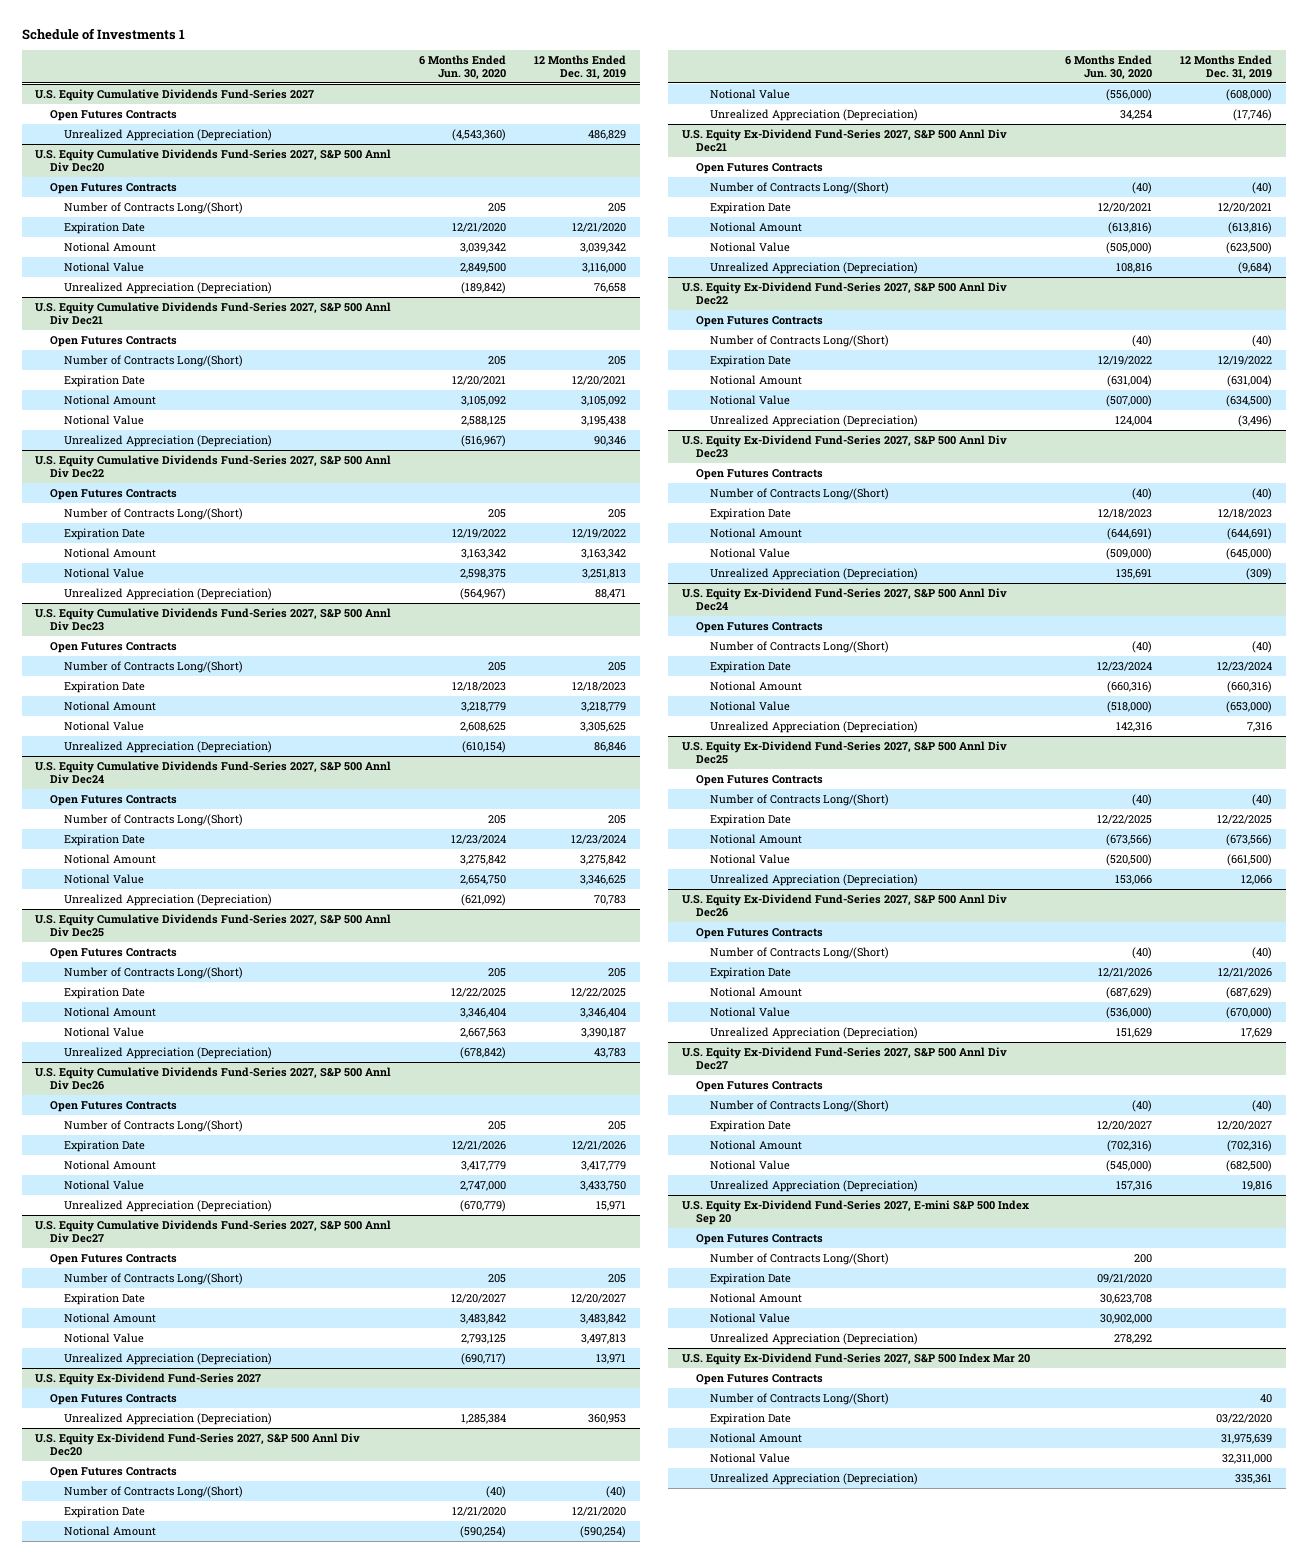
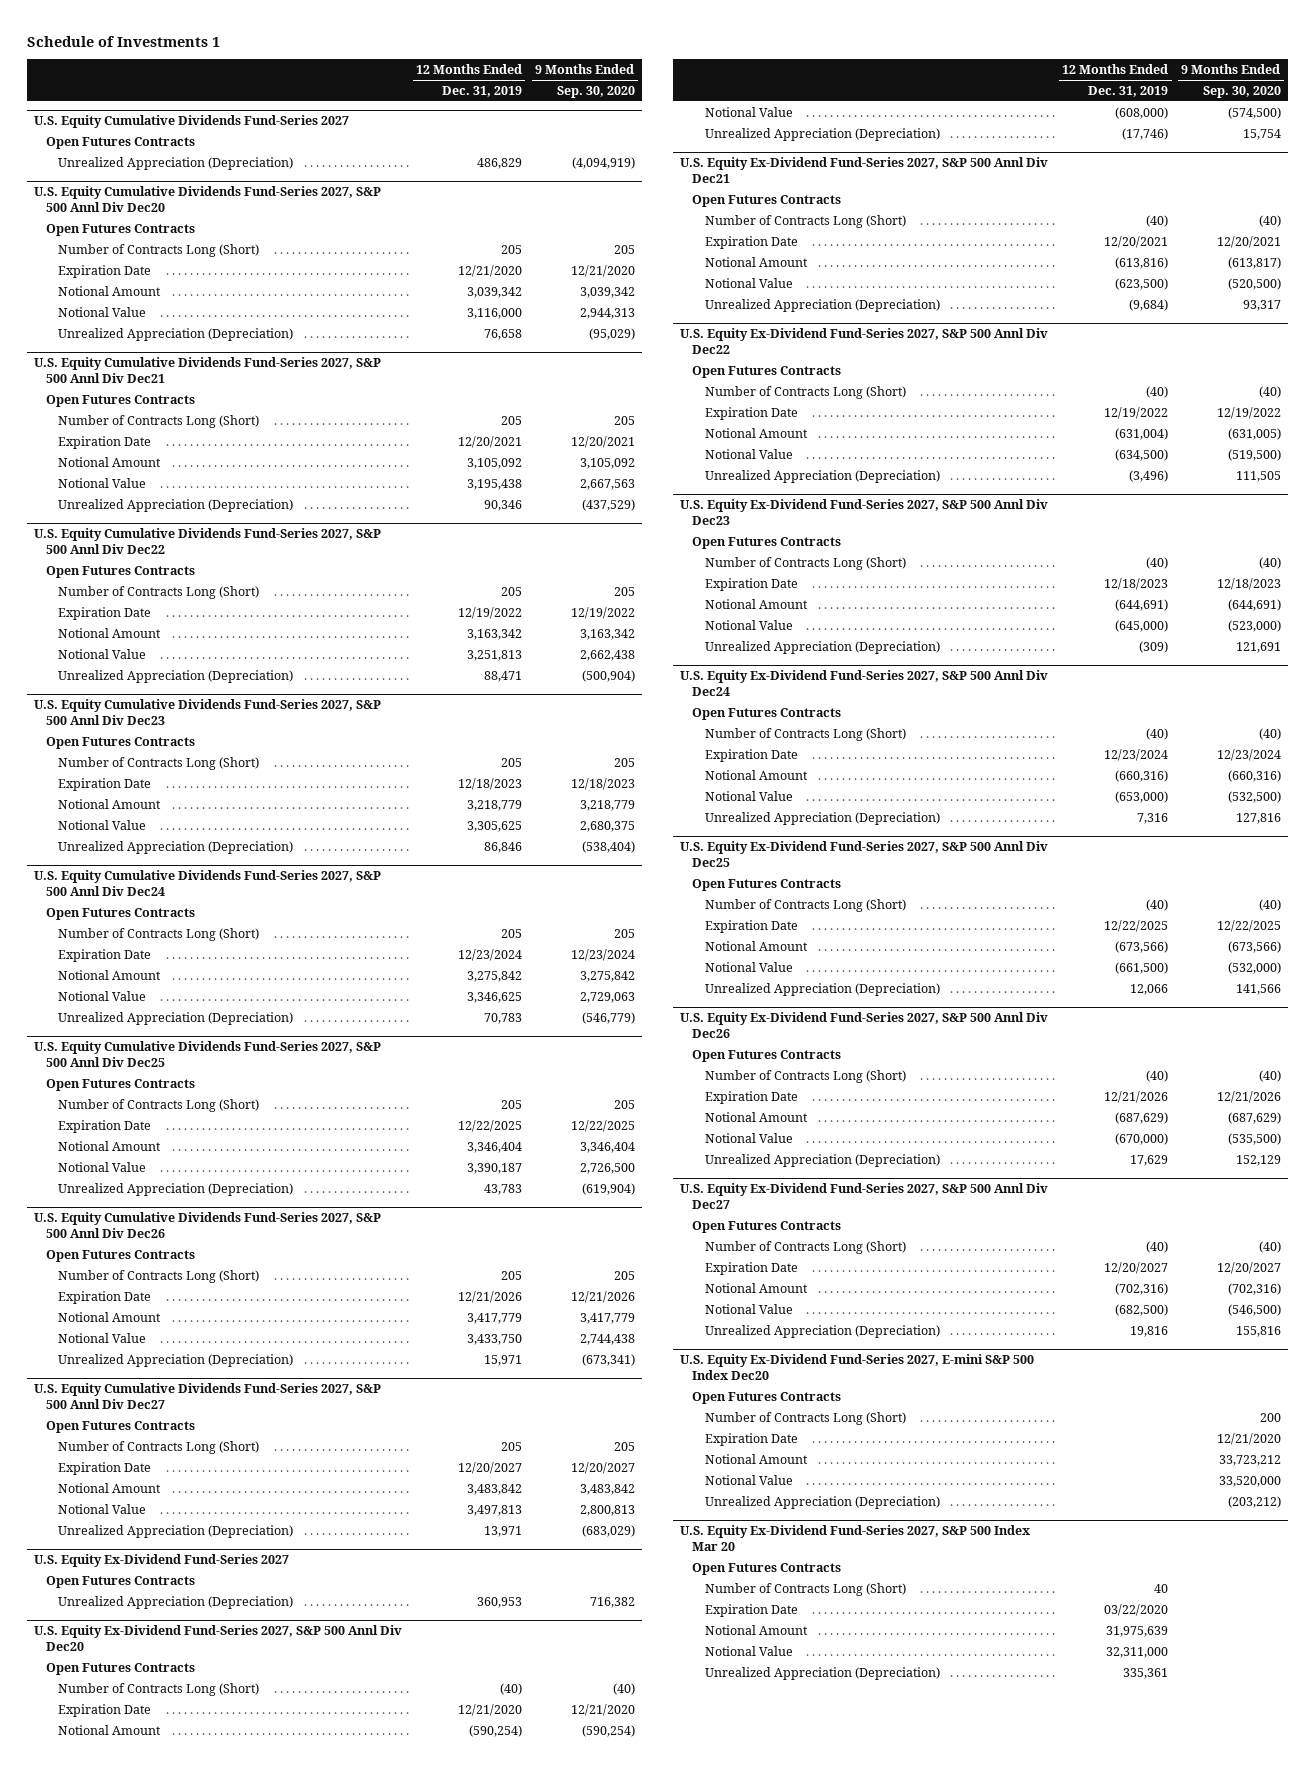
- | 6 Months Ended Jun. 30, 2020 | 12 Months Ended Dec. 31, 2019
+ | 12 Months Ended Dec. 31, 2019 | 9 Months Ended Sep. 30, 2020
@ U.S. Equity Cumulative Dividends Fund-Series 2027, S&P 500 Annl Div Dec20
- Number of Contracts Long/(Short) | 205 | 205
+ Number of Contracts Long (Short) | 205 | 205
@ U.S. Equity Cumulative Dividends Fund-Series 2027, S&P 500 Annl Div Dec21
- Number of Contracts Long/(Short) | 205 | 205
+ Number of Contracts Long (Short) | 205 | 205
@ U.S. Equity Cumulative Dividends Fund-Series 2027, S&P 500 Annl Div Dec22
- Number of Contracts Long/(Short) | 205 | 205
+ Number of Contracts Long (Short) | 205 | 205
@ U.S. Equity Cumulative Dividends Fund-Series 2027, S&P 500 Annl Div Dec23
- Number of Contracts Long/(Short) | 205 | 205
+ Number of Contracts Long (Short) | 205 | 205
@ U.S. Equity Cumulative Dividends Fund-Series 2027, S&P 500 Annl Div Dec24
- Number of Contracts Long/(Short) | 205 | 205
+ Number of Contracts Long (Short) | 205 | 205
@ U.S. Equity Cumulative Dividends Fund-Series 2027, S&P 500 Annl Div Dec25
- Number of Contracts Long/(Short) | 205 | 205
+ Number of Contracts Long (Short) | 205 | 205
@ U.S. Equity Cumulative Dividends Fund-Series 2027, S&P 500 Annl Div Dec26
- Number of Contracts Long/(Short) | 205 | 205
+ Number of Contracts Long (Short) | 205 | 205
@ U.S. Equity Cumulative Dividends Fund-Series 2027, S&P 500 Annl Div Dec27
- Number of Contracts Long/(Short) | 205 | 205
+ Number of Contracts Long (Short) | 205 | 205
@ U.S. Equity Ex-Dividend Fund-Series 2027, S&P 500 Annl Div Dec20
- Number of Contracts Long/(Short) | (40) | (40)
+ Number of Contracts Long (Short) | (40) | (40)
@ U.S. Equity Ex-Dividend Fund-Series 2027, S&P 500 Annl Div Dec21
- Number of Contracts Long/(Short) | (40) | (40)
+ Number of Contracts Long (Short) | (40) | (40)
@ U.S. Equity Ex-Dividend Fund-Series 2027, S&P 500 Annl Div Dec22
- Number of Contracts Long/(Short) | (40) | (40)
+ Number of Contracts Long (Short) | (40) | (40)
@ U.S. Equity Ex-Dividend Fund-Series 2027, S&P 500 Annl Div Dec23
- Number of Contracts Long/(Short) | (40) | (40)
+ Number of Contracts Long (Short) | (40) | (40)
@ U.S. Equity Ex-Dividend Fund-Series 2027, S&P 500 Annl Div Dec24
- Number of Contracts Long/(Short) | (40) | (40)
+ Number of Contracts Long (Short) | (40) | (40)
@ U.S. Equity Ex-Dividend Fund-Series 2027, S&P 500 Annl Div Dec25
- Number of Contracts Long/(Short) | (40) | (40)
+ Number of Contracts Long (Short) | (40) | (40)
@ U.S. Equity Ex-Dividend Fund-Series 2027, S&P 500 Annl Div Dec26
- Number of Contracts Long/(Short) | (40) | (40)
+ Number of Contracts Long (Short) | (40) | (40)
@ U.S. Equity Ex-Dividend Fund-Series 2027, S&P 500 Annl Div Dec27
- Number of Contracts Long/(Short) | (40) | (40)
+ Number of Contracts Long (Short) | (40) | (40)
- U.S. Equity Ex-Dividend Fund-Series 2027, E-mini S&P 500 Index Sep 20
+ U.S. Equity Ex-Dividend Fund-Series 2027, E-mini S&P 500 Index Dec20
- Number of Contracts Long/(Short) | 200 |
+ Number of Contracts Long (Short) | | 200
@ U.S. Equity Ex-Dividend Fund-Series 2027, S&P 500 Index Mar 20
- Number of Contracts Long/(Short) | | 40
+ Number of Contracts Long (Short) | 40 |

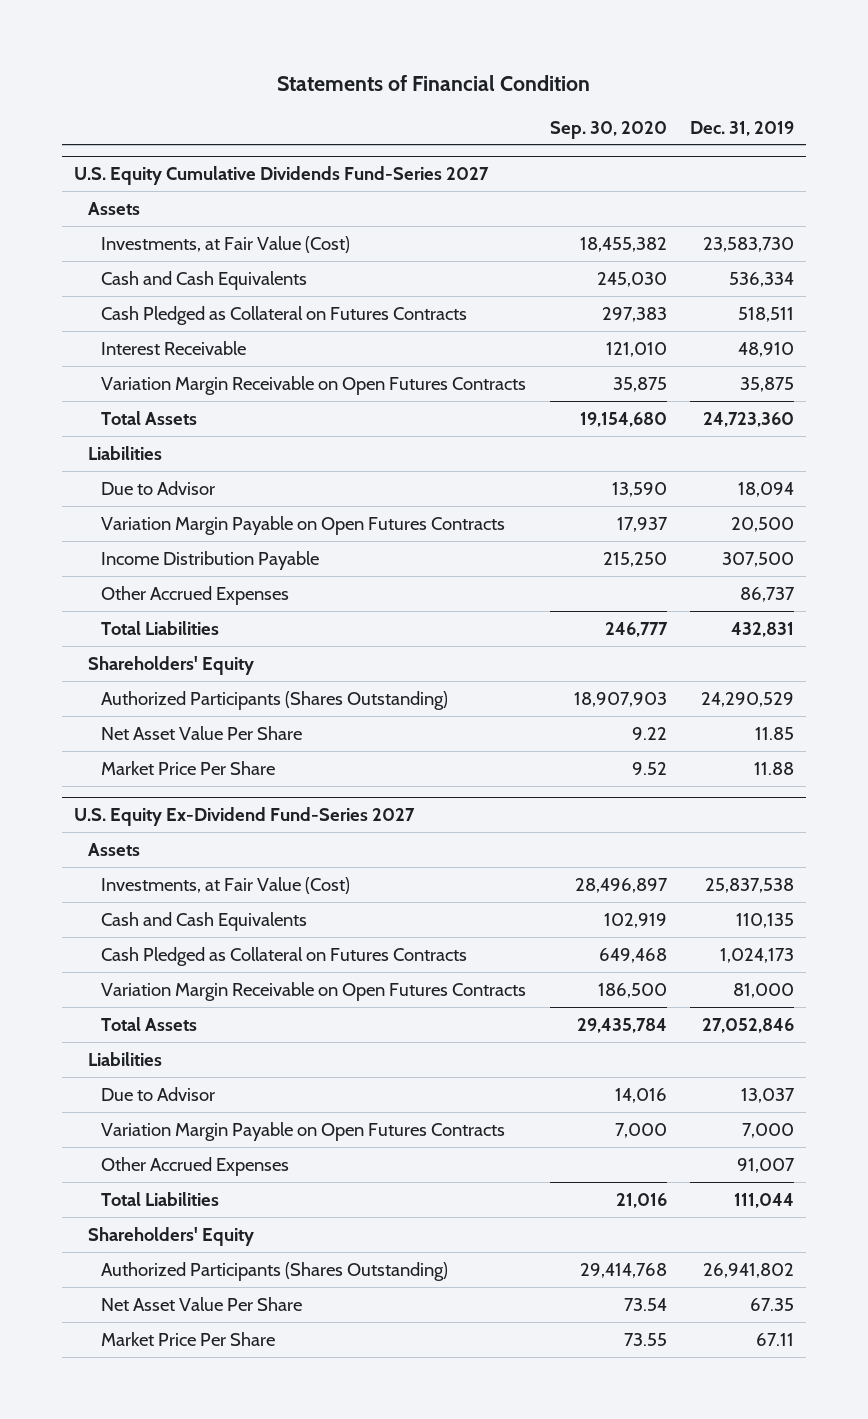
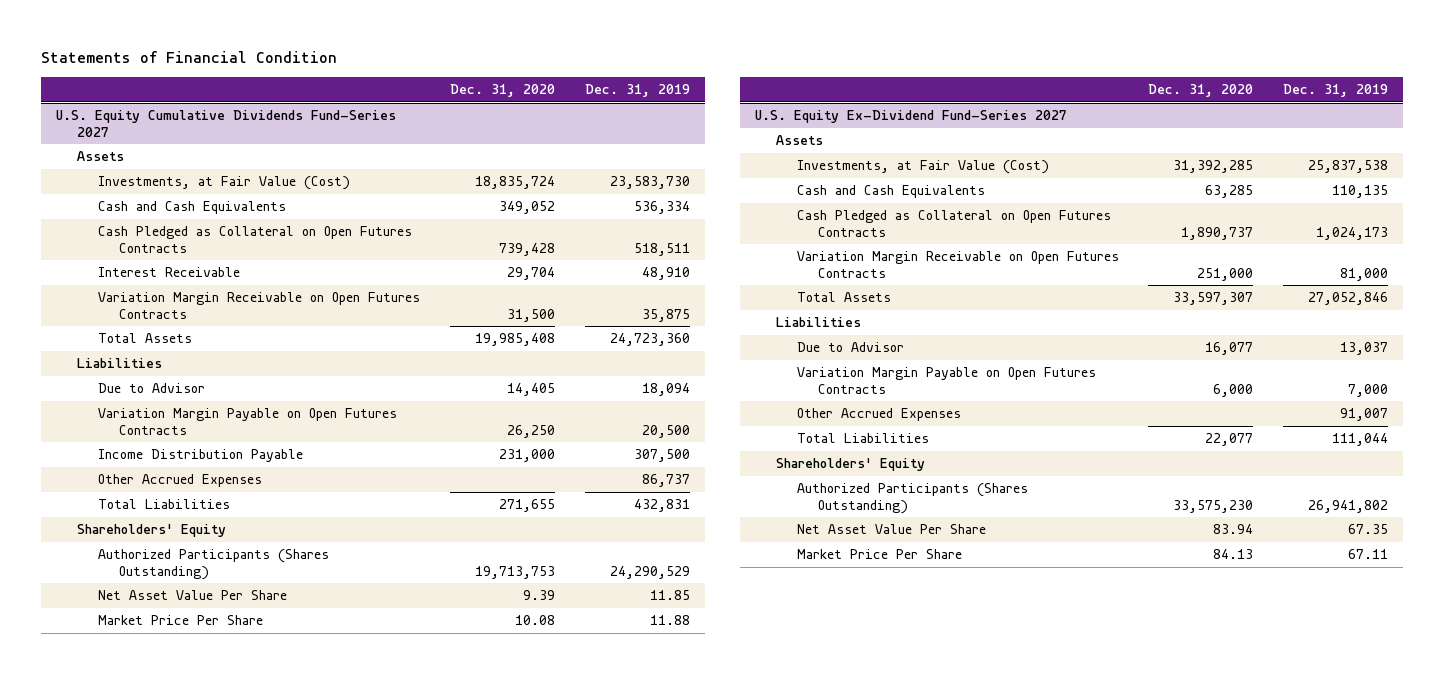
- | Sep. 30, 2020 | Dec. 31, 2019
+ | Dec. 31, 2020 | Dec. 31, 2019
@ U.S. Equity Cumulative Dividends Fund-Series 2027
- Cash Pledged as Collateral on Futures Contracts | 297,383 | 518,511
+ Cash Pledged as Collateral on Open Futures Contracts | 739,428 | 518,511
@ U.S. Equity Ex-Dividend Fund-Series 2027
- Cash Pledged as Collateral on Futures Contracts | 649,468 | 1,024,173
+ Cash Pledged as Collateral on Open Futures Contracts | 1,890,737 | 1,024,173

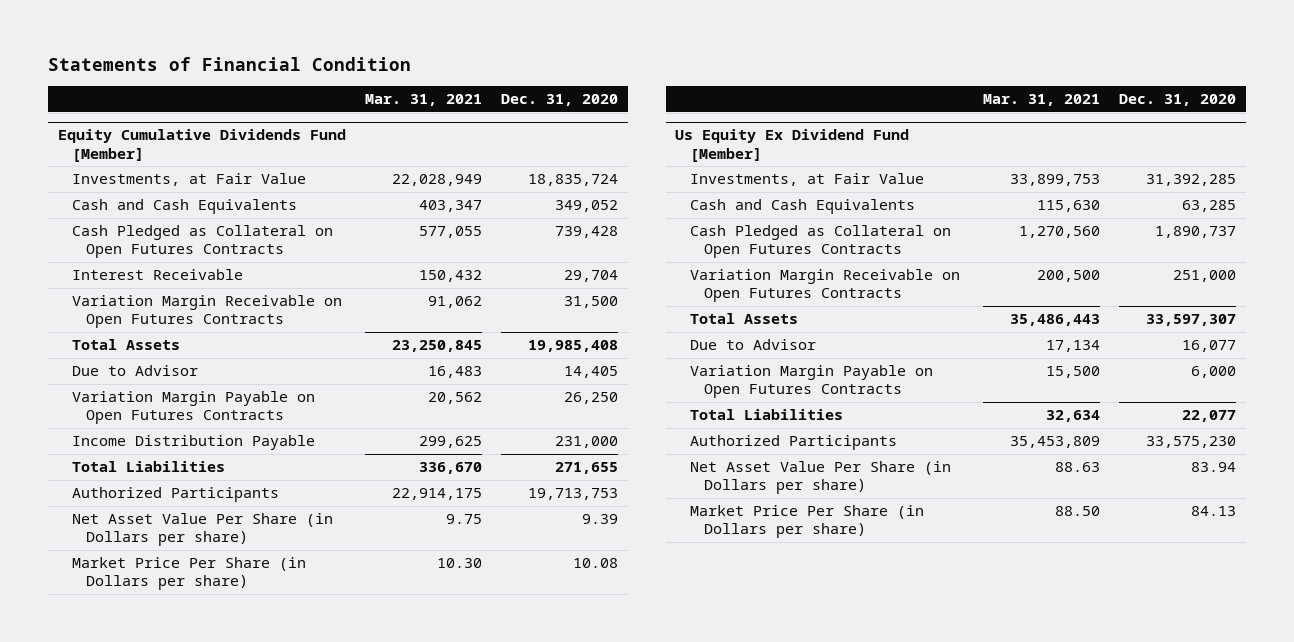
- | Dec. 31, 2020 | Dec. 31, 2019
+ | Mar. 31, 2021 | Dec. 31, 2020
- U.S. Equity Cumulative Dividends Fund-Series 2027
- Assets
- Investments, at Fair Value (Cost) | 18,835,724 | 23,583,730
+ Equity Cumulative Dividends Fund [Member]
+ Investments, at Fair Value | 22,028,949 | 18,835,724
- Liabilities
- Other Accrued Expenses | | 86,737
- Shareholders' Equity
- Authorized Participants (Shares Outstanding) | 19,713,753 | 24,290,529
- Net Asset Value Per Share | 9.39 | 11.85
- Market Price Per Share | 10.08 | 11.88
- U.S. Equity Ex-Dividend Fund-Series 2027
- Assets
- Investments, at Fair Value (Cost) | 31,392,285 | 25,837,538
+ Authorized Participants | 22,914,175 | 19,713,753
+ Net Asset Value Per Share (in Dollars per share) | 9.75 | 9.39
+ Market Price Per Share (in Dollars per share) | 10.30 | 10.08
+ Us Equity Ex Dividend Fund [Member]
+ Investments, at Fair Value | 33,899,753 | 31,392,285
- Liabilities
- Other Accrued Expenses | | 91,007
- Shareholders' Equity
- Authorized Participants (Shares Outstanding) | 33,575,230 | 26,941,802
- Net Asset Value Per Share | 83.94 | 67.35
- Market Price Per Share | 84.13 | 67.11
+ Authorized Participants | 35,453,809 | 33,575,230
+ Net Asset Value Per Share (in Dollars per share) | 88.63 | 83.94
+ Market Price Per Share (in Dollars per share) | 88.50 | 84.13

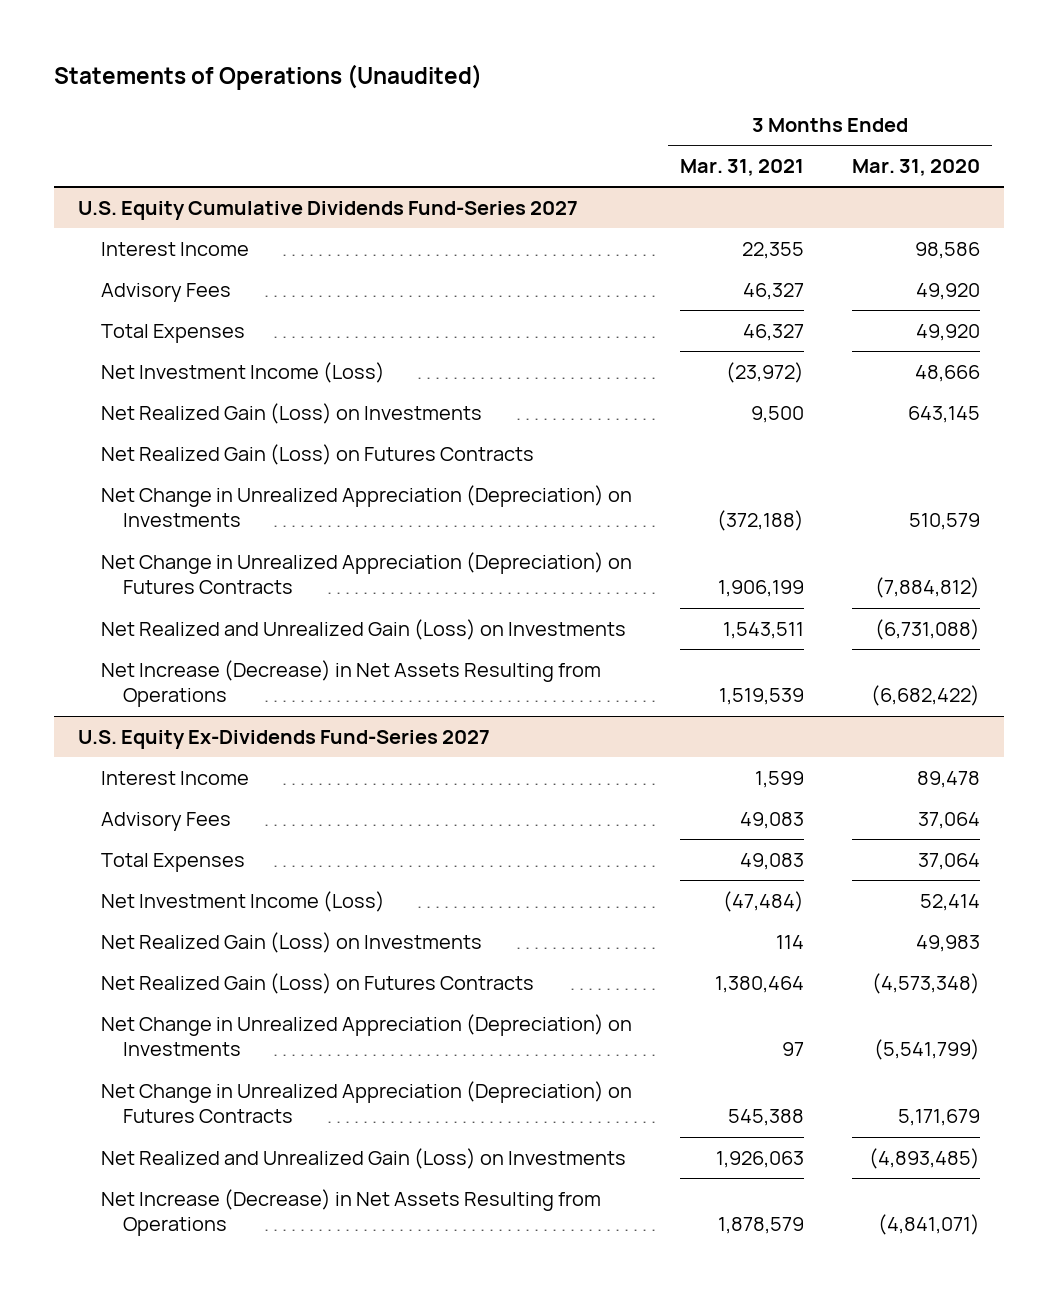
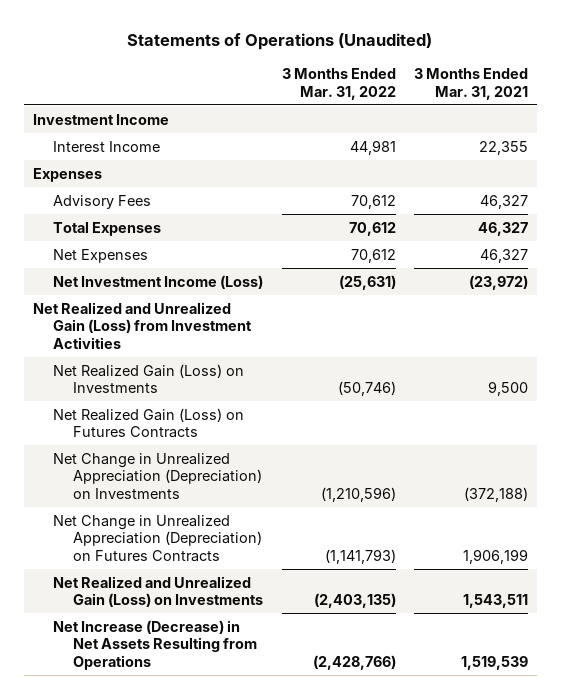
- | 3 Months Ended Mar. 31, 2021 | 3 Months Ended Mar. 31, 2020
+ | 3 Months Ended Mar. 31, 2022 | 3 Months Ended Mar. 31, 2021
- U.S. Equity Cumulative Dividends Fund-Series 2027
+ Investment Income
+ Expenses
+ Net Expenses | 70,612 | 46,327
+ Net Realized and Unrealized Gain (Loss) from Investment Activities
- U.S. Equity Ex-Dividends Fund-Series 2027
- Interest Income | 1,599 | 89,478
- Advisory Fees | 49,083 | 37,064
- Total Expenses | 49,083 | 37,064
- Net Investment Income (Loss) | (47,484) | 52,414
- Net Realized Gain (Loss) on Investments | 114 | 49,983
- Net Realized Gain (Loss) on Futures Contracts | 1,380,464 | (4,573,348)
- Net Change in Unrealized Appreciation (Depreciation) on Investments | 97 | (5,541,799)
- Net Change in Unrealized Appreciation (Depreciation) on Futures Contracts | 545,388 | 5,171,679
- Net Realized and Unrealized Gain (Loss) on Investments | 1,926,063 | (4,893,485)
- Net Increase (Decrease) in Net Assets Resulting from Operations | 1,878,579 | (4,841,071)

